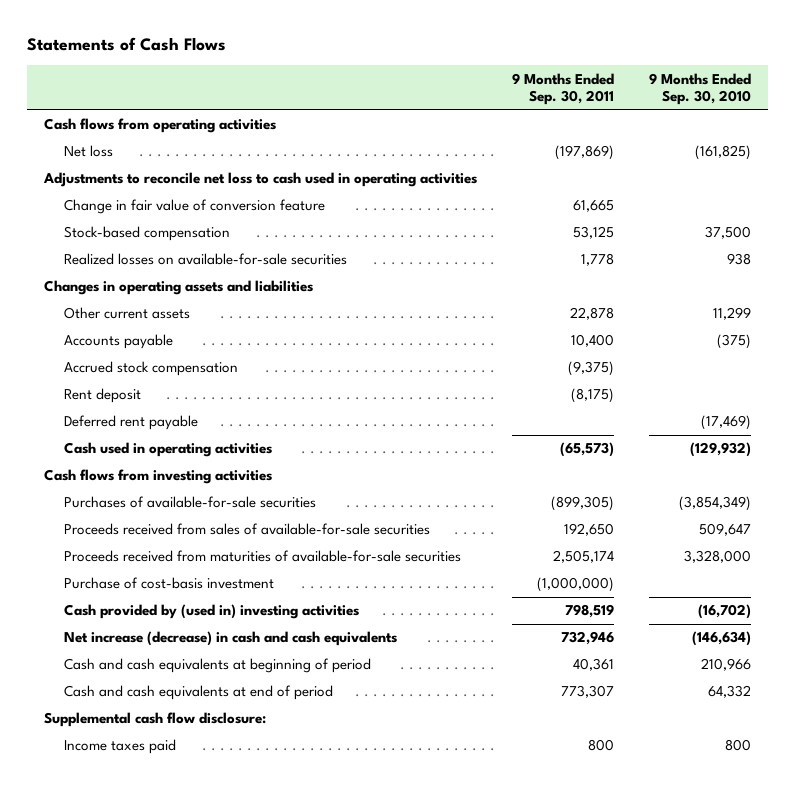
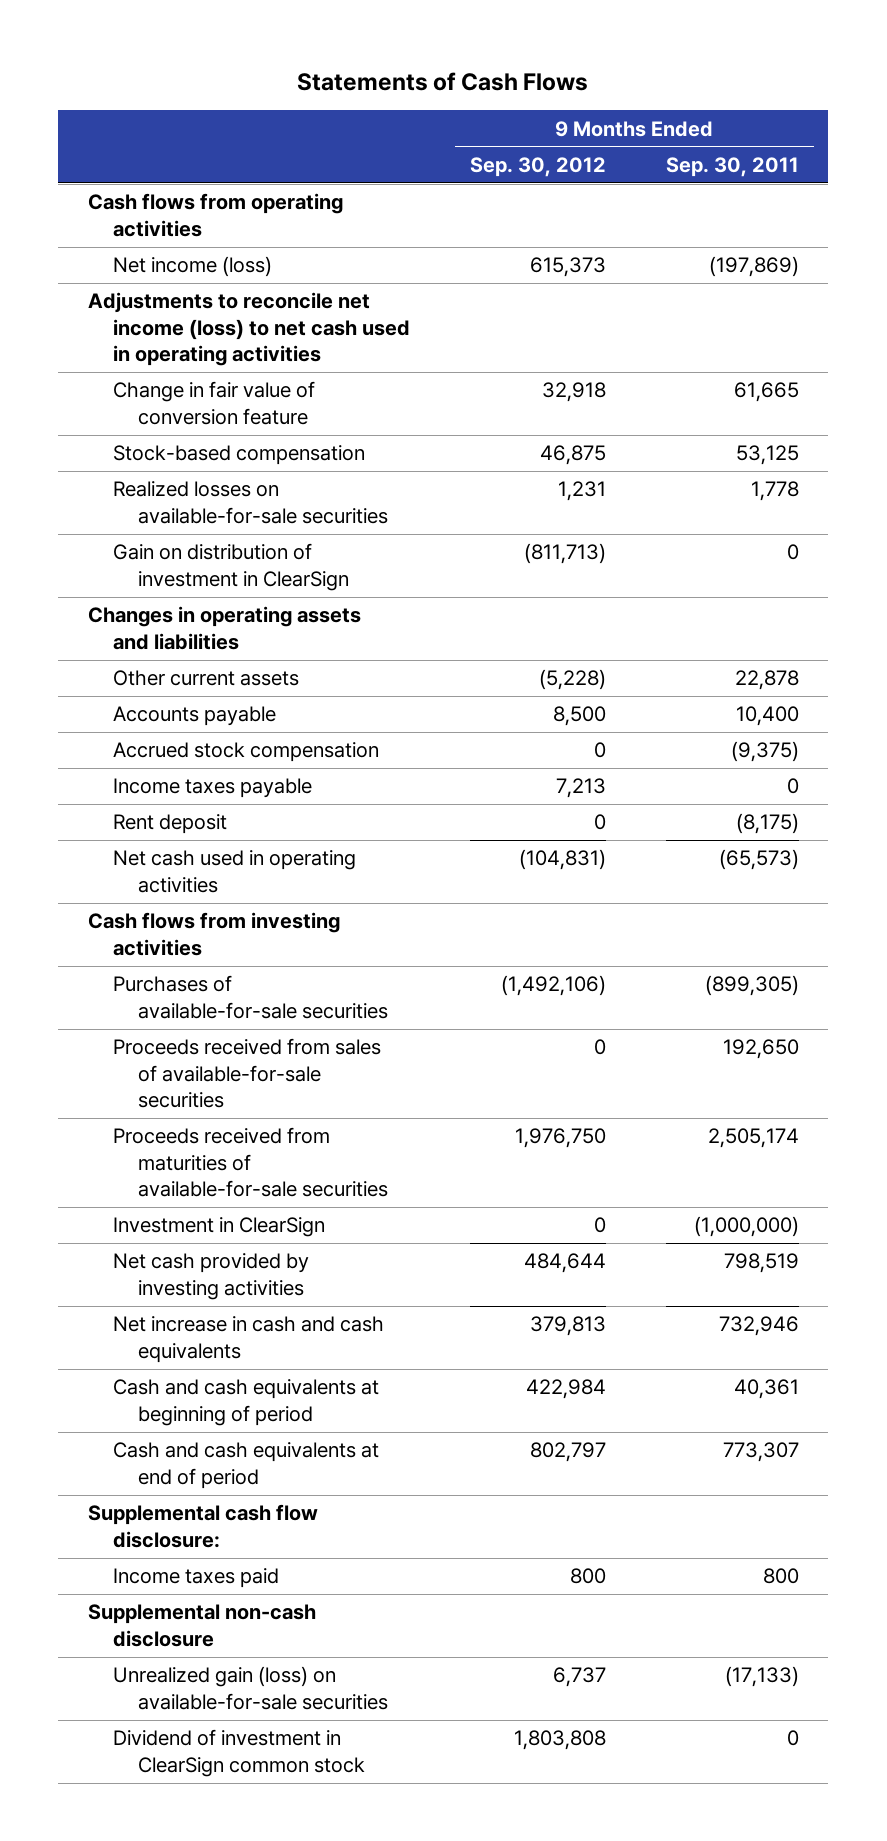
- | 9 Months Ended Sep. 30, 2011 | 9 Months Ended Sep. 30, 2010
+ | 9 Months Ended Sep. 30, 2012 | 9 Months Ended Sep. 30, 2011
- Net loss | (197,869) | (161,825)
- Adjustments to reconcile net loss to cash used in operating activities
+ Net income (loss) | 615,373 | (197,869)
+ Adjustments to reconcile net income (loss) to net cash used in operating activities
+ Gain on distribution of investment in ClearSign | (811,713) | 0
+ Income taxes payable | 7,213 | 0
- Deferred rent payable | | (17,469)
- Cash used in operating activities | (65,573) | (129,932)
+ Net cash used in operating activities | (104,831) | (65,573)
- Purchase of cost-basis investment | (1,000,000) |
- Cash provided by (used in) investing activities | 798,519 | (16,702)
- Net increase (decrease) in cash and cash equivalents | 732,946 | (146,634)
+ Investment in ClearSign | 0 | (1,000,000)
+ Net cash provided by investing activities | 484,644 | 798,519
+ Net increase in cash and cash equivalents | 379,813 | 732,946
+ Supplemental non-cash disclosure
+ Unrealized gain (loss) on available-for-sale securities | 6,737 | (17,133)
+ Dividend of investment in ClearSign common stock | 1,803,808 | 0

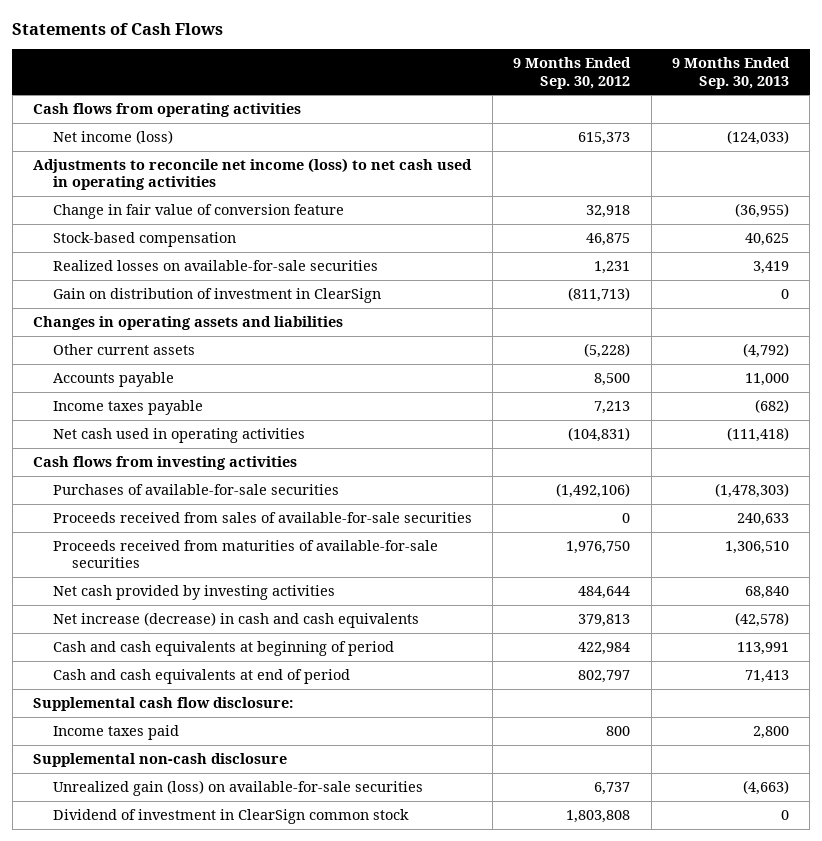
- | 9 Months Ended Sep. 30, 2012 | 9 Months Ended Sep. 30, 2011
+ | 9 Months Ended Sep. 30, 2012 | 9 Months Ended Sep. 30, 2013
- Accrued stock compensation | 0 | (9,375)
- Rent deposit | 0 | (8,175)
- Investment in ClearSign | 0 | (1,000,000)
- Net increase in cash and cash equivalents | 379,813 | 732,946
+ Net increase (decrease) in cash and cash equivalents | 379,813 | (42,578)

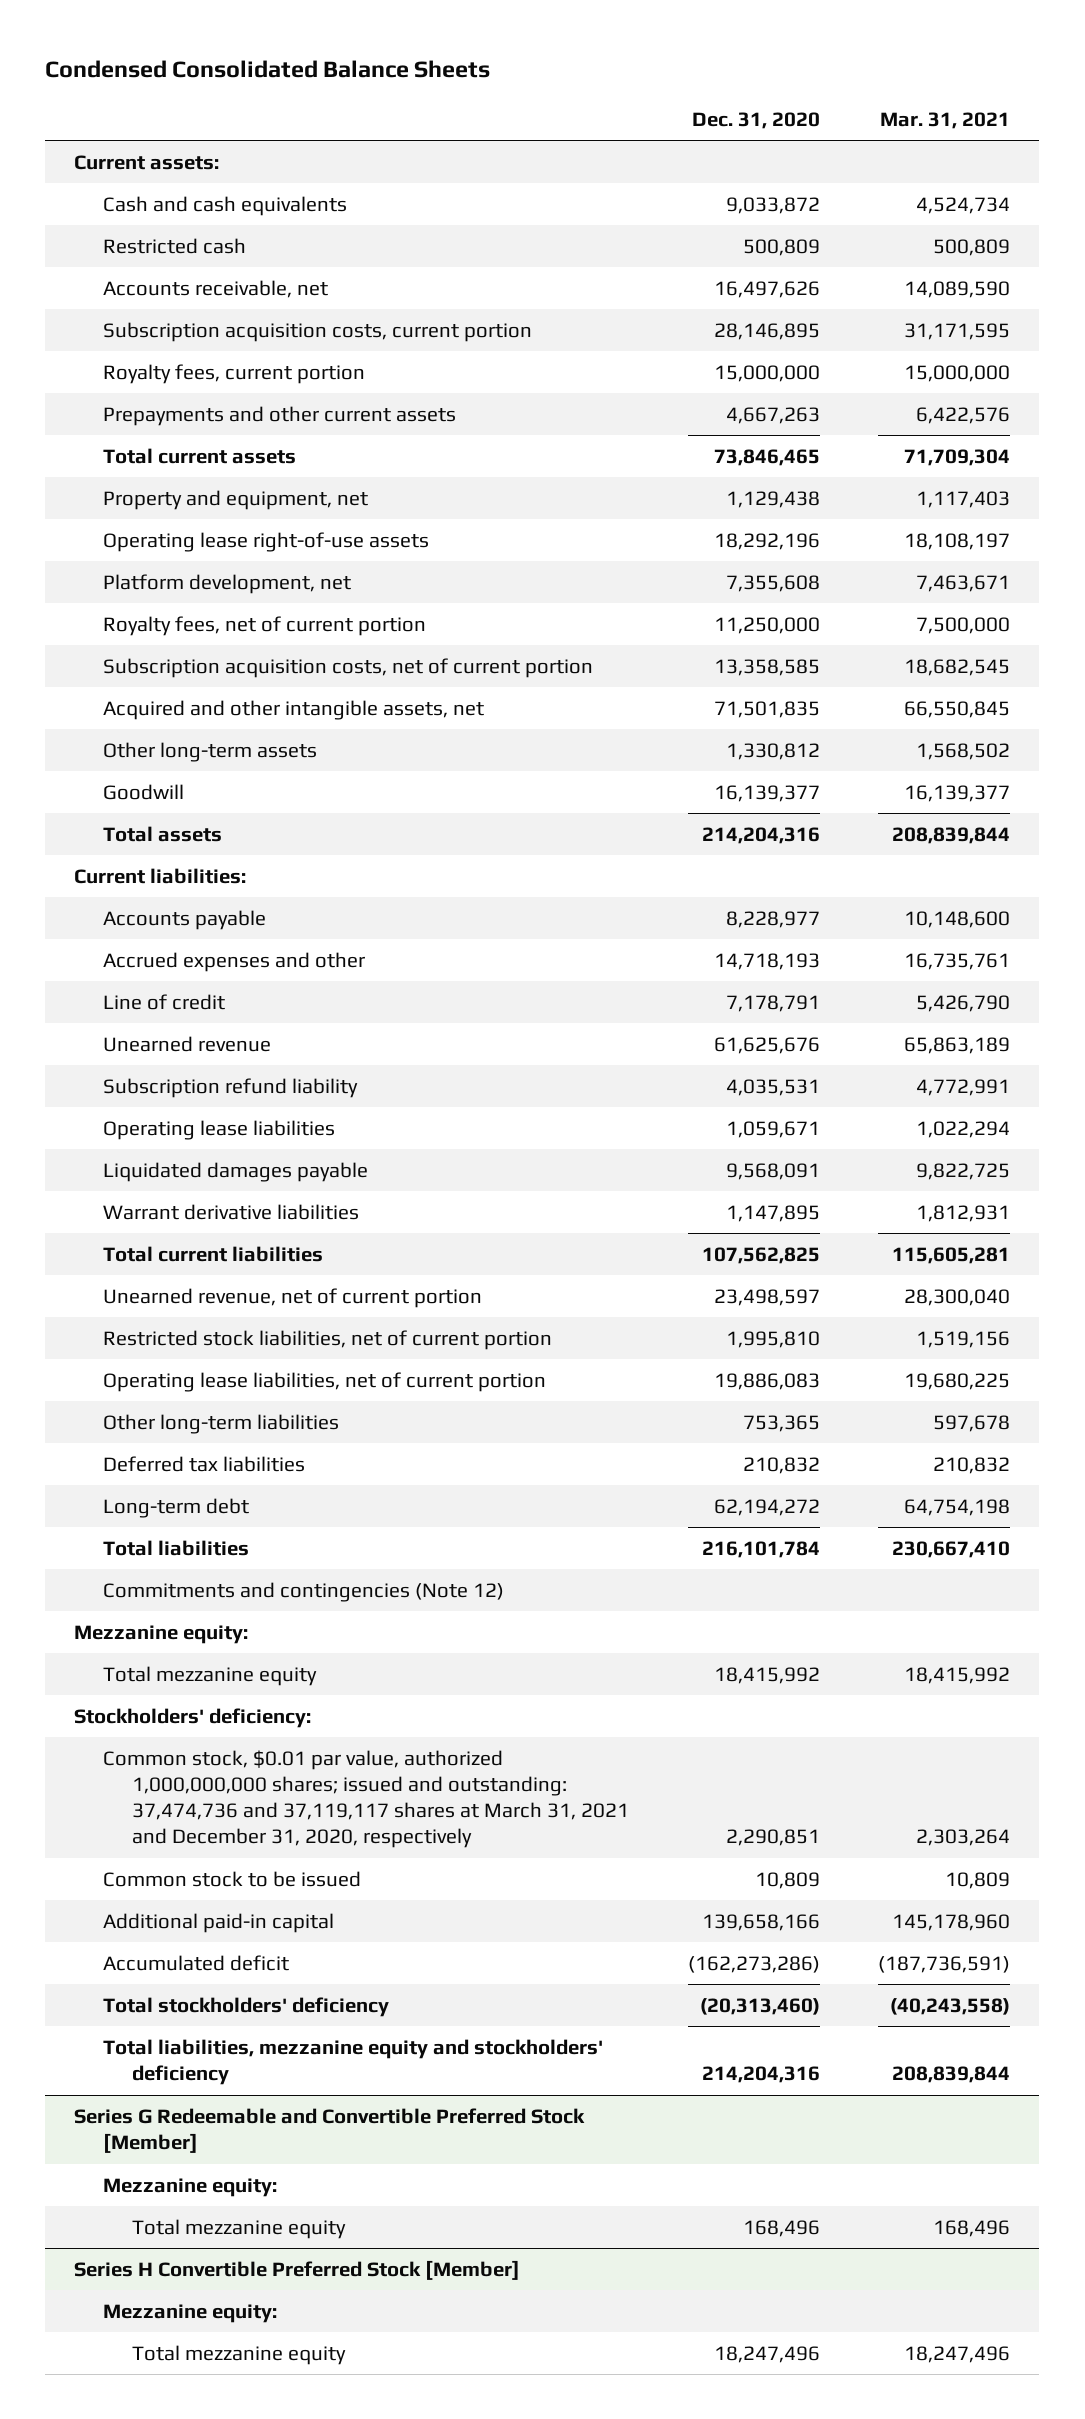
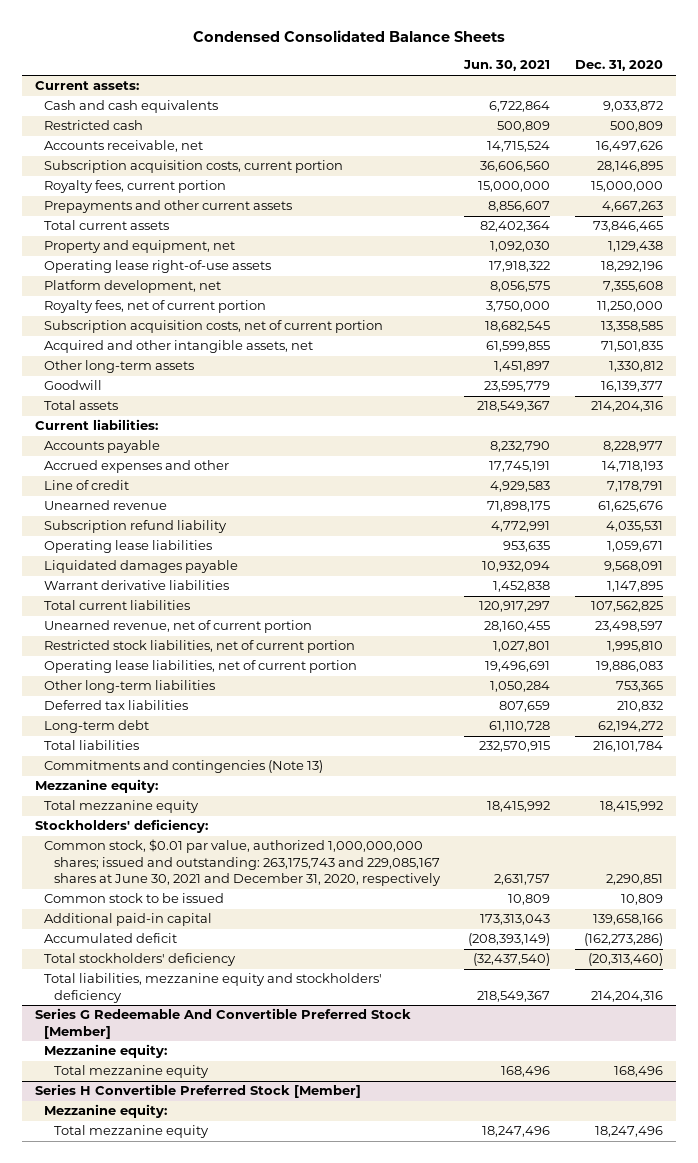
- | Dec. 31, 2020 | Mar. 31, 2021
+ | Jun. 30, 2021 | Dec. 31, 2020
- Commitments and contingencies (Note 12)
+ Commitments and contingencies (Note 13)
- Common stock, $0.01 par value, authorized 1,000,000,000 shares; issued and outstanding: 37,474,736 and 37,119,117 shares at March 31, 2021 and December 31, 2020, respectively | 2,290,851 | 2,303,264
+ Common stock, $0.01 par value, authorized 1,000,000,000 shares; issued and outstanding: 263,175,743 and 229,085,167 shares at June 30, 2021 and December 31, 2020, respectively | 2,631,757 | 2,290,851
- Series G Redeemable and Convertible Preferred Stock [Member]
+ Series G Redeemable And Convertible Preferred Stock [Member]

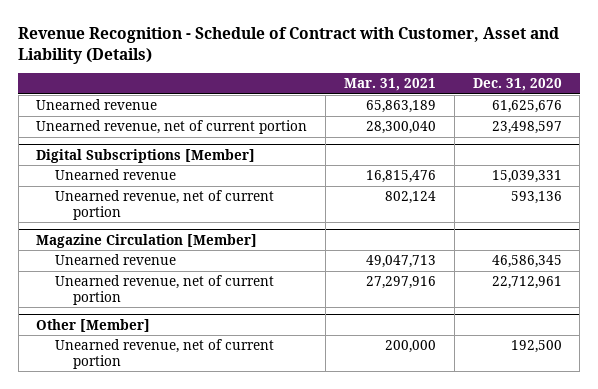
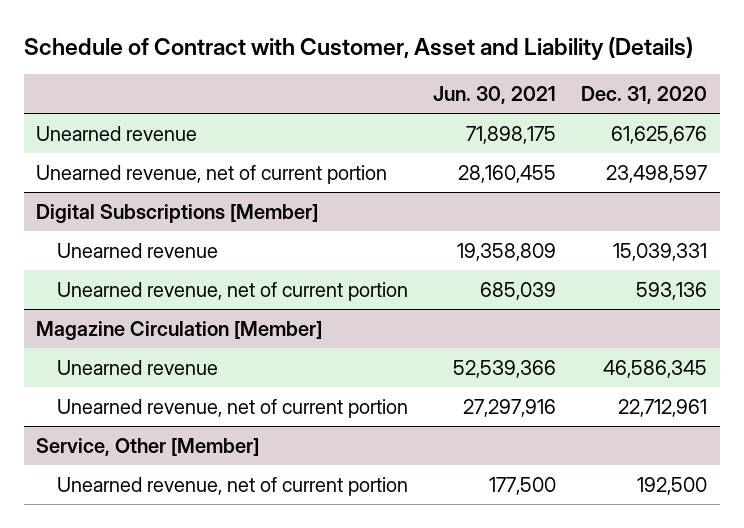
- Revenue Recognition - Schedule of Contract with Customer, Asset and Liability (Details)
+ Schedule of Contract with Customer, Asset and Liability (Details)
- | Mar. 31, 2021 | Dec. 31, 2020
+ | Jun. 30, 2021 | Dec. 31, 2020
- Other [Member]
+ Service, Other [Member]

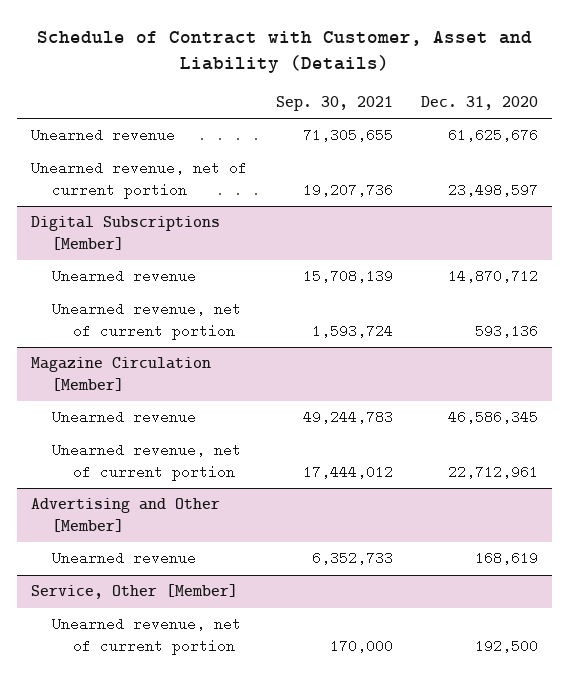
- | Jun. 30, 2021 | Dec. 31, 2020
+ | Sep. 30, 2021 | Dec. 31, 2020
@ Digital Subscriptions [Member]
- Unearned revenue | 19,358,809 | 15,039,331
+ Unearned revenue | 15,708,139 | 14,870,712
+ Advertising and Other [Member]
+ Unearned revenue | 6,352,733 | 168,619

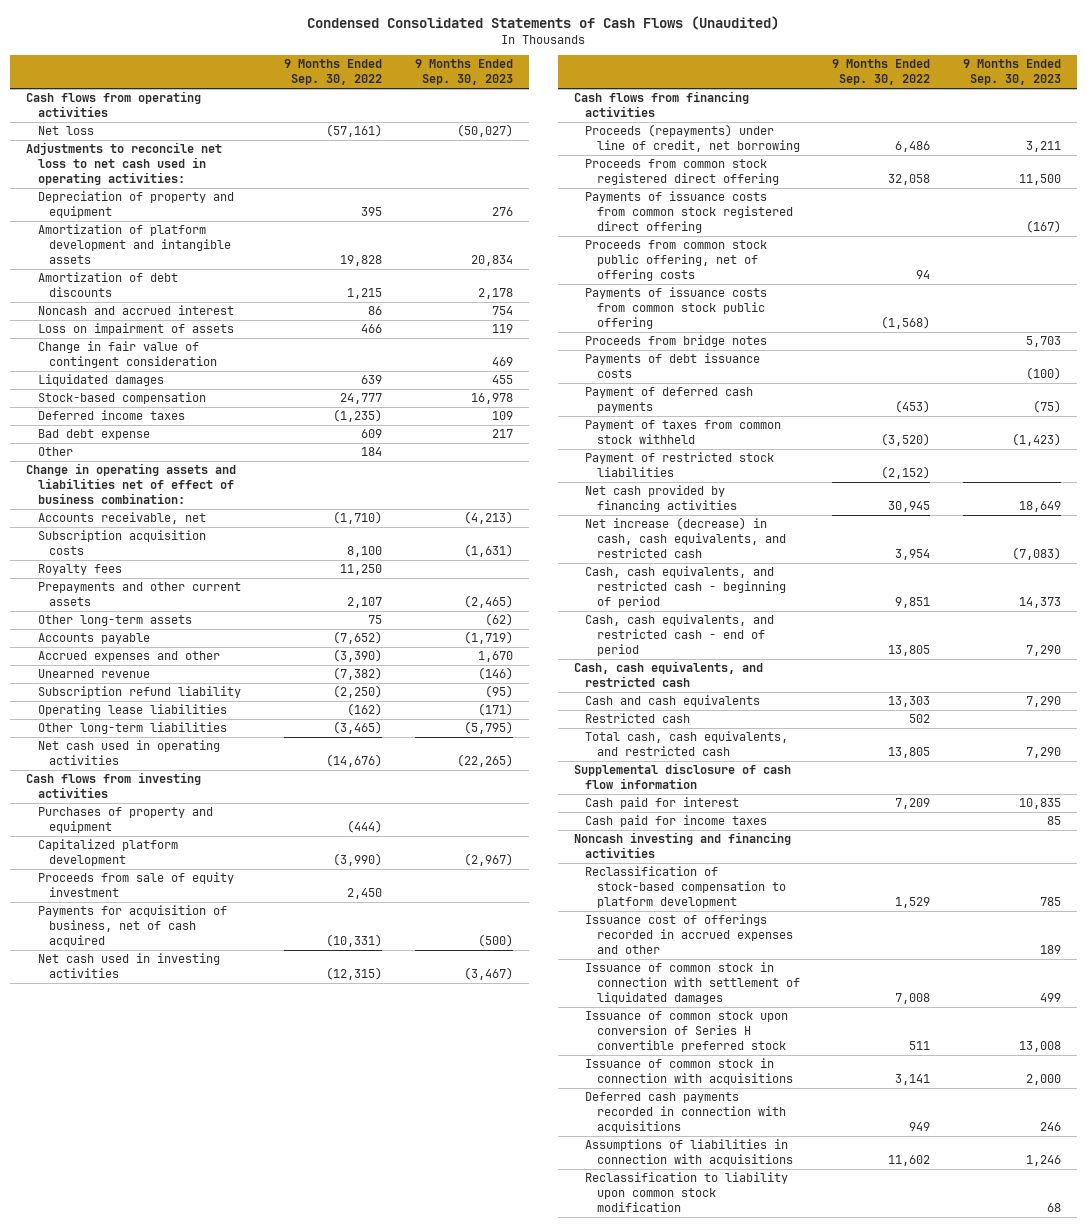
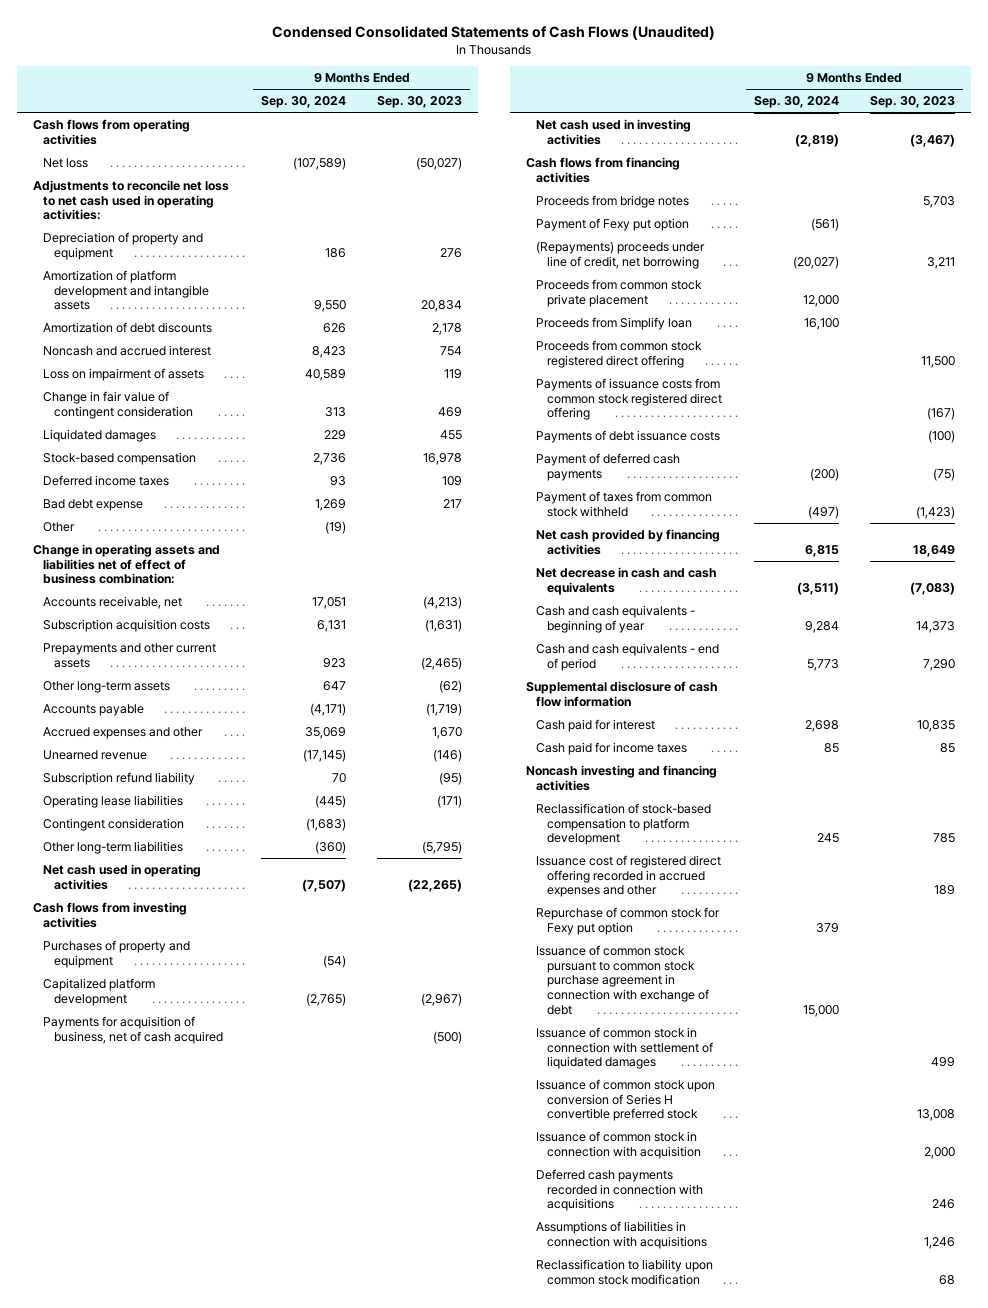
- | 9 Months Ended Sep. 30, 2022 | 9 Months Ended Sep. 30, 2023
+ | 9 Months Ended Sep. 30, 2024 | 9 Months Ended Sep. 30, 2023
- Royalty fees | 11,250 |
+ Contingent consideration | (1,683) |
- Proceeds from sale of equity investment | 2,450 |
- Proceeds (repayments) under line of credit, net borrowing | 6,486 | 3,211
moved up: Proceeds from bridge notes | | 5,703
+ Payment of Fexy put option | (561) |
+ (Repayments) proceeds under line of credit, net borrowing | (20,027) | 3,211
+ Proceeds from common stock private placement | 12,000 |
+ Proceeds from Simplify loan | 16,100 |
- Proceeds from common stock public offering, net of offering costs | 94 |
- Payments of issuance costs from common stock public offering | (1,568) |
- Payment of restricted stock liabilities | (2,152) |
- Net increase (decrease) in cash, cash equivalents, and restricted cash | 3,954 | (7,083)
- Cash, cash equivalents, and restricted cash - beginning of period | 9,851 | 14,373
- Cash, cash equivalents, and restricted cash - end of period | 13,805 | 7,290
- Cash, cash equivalents, and restricted cash
- Cash and cash equivalents | 13,303 | 7,290
- Restricted cash | 502 |
- Total cash, cash equivalents, and restricted cash | 13,805 | 7,290
+ Net decrease in cash and cash equivalents | (3,511) | (7,083)
+ Cash and cash equivalents - beginning of year | 9,284 | 14,373
+ Cash and cash equivalents - end of period | 5,773 | 7,290
- Issuance cost of offerings recorded in accrued expenses and other | | 189
+ Issuance cost of registered direct offering recorded in accrued expenses and other | | 189
+ Repurchase of common stock for Fexy put option | 379 |
+ Issuance of common stock pursuant to common stock purchase agreement in connection with exchange of debt | 15,000 |
- Issuance of common stock in connection with acquisitions | 3,141 | 2,000
+ Issuance of common stock in connection with acquisition | | 2,000

